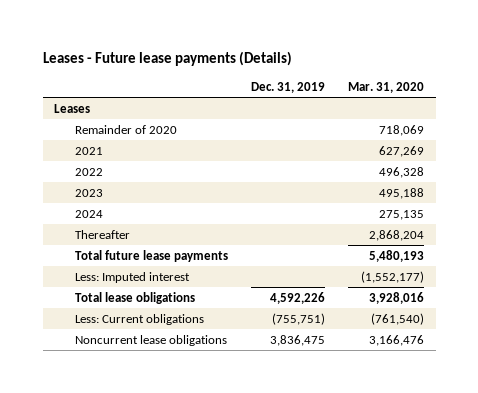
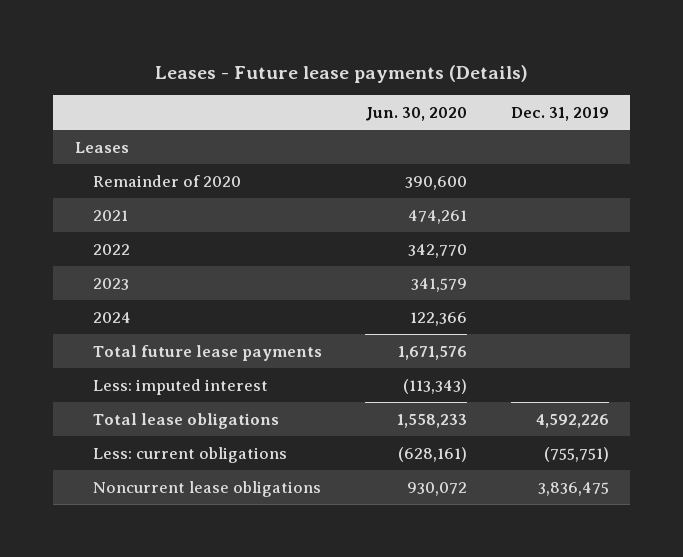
- | Dec. 31, 2019 | Mar. 31, 2020
+ | Jun. 30, 2020 | Dec. 31, 2019
- Thereafter | | 2,868,204
- Less: Imputed interest | | (1,552,177)
+ Less: imputed interest | (113,343) |
- Less: Current obligations | (755,751) | (761,540)
+ Less: current obligations | (628,161) | (755,751)

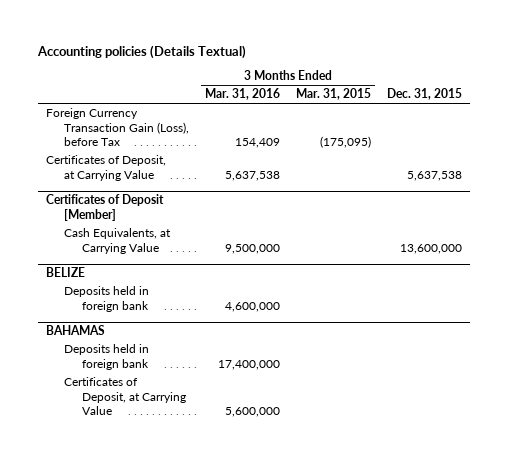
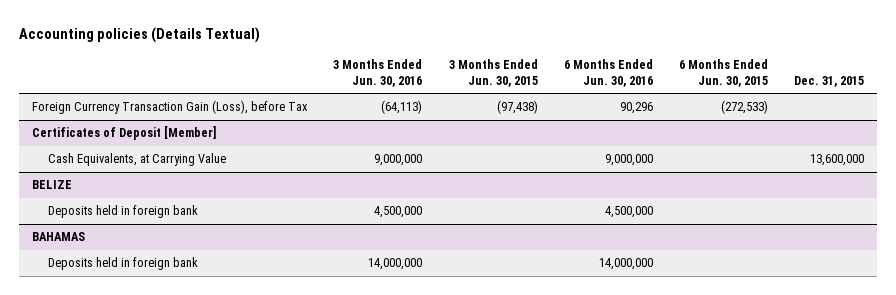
- | 3 Months Ended Mar. 31, 2016 | 3 Months Ended Mar. 31, 2015 | Dec. 31, 2015
+ | 3 Months Ended Jun. 30, 2016 | 3 Months Ended Jun. 30, 2015 | 6 Months Ended Jun. 30, 2016 | 6 Months Ended Jun. 30, 2015 | Dec. 31, 2015
- Certificates of Deposit, at Carrying Value | 5,637,538 | | 5,637,538
@ BAHAMAS
- Certificates of Deposit, at Carrying Value | 5,600,000 | |

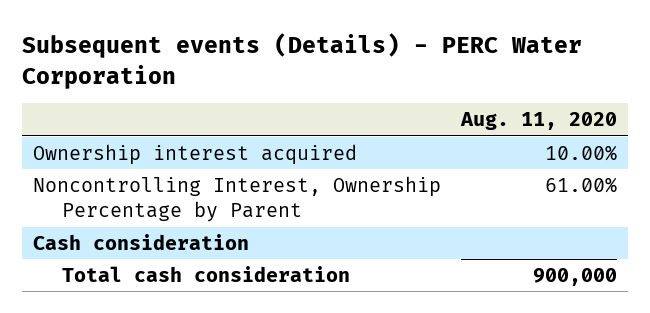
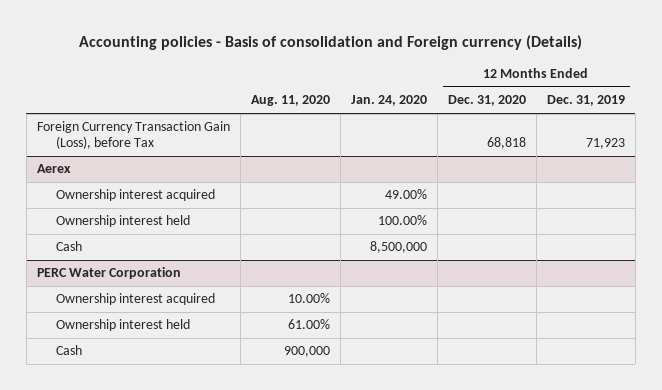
- Subsequent events (Details) - PERC Water Corporation
+ Accounting policies - Basis of consolidation and Foreign currency (Details)
- | Aug. 11, 2020
+ | Aug. 11, 2020 | Jan. 24, 2020 | 12 Months Ended Dec. 31, 2020 | 12 Months Ended Dec. 31, 2019
- Ownership interest acquired | 10.00%
- Noncontrolling Interest, Ownership Percentage by Parent | 61.00%
- Cash consideration
- Total cash consideration | 900,000
+ Foreign Currency Transaction Gain (Loss), before Tax | | | 68,818 | 71,923
+ Aerex
+ Ownership interest acquired | | 49.00% | |
+ Ownership interest held | | 100.00% | |
+ Cash | | 8,500,000 | |
+ PERC Water Corporation
+ Ownership interest acquired | 10.00% | | |
+ Ownership interest held | 61.00% | | |
+ Cash | 900,000 | | |

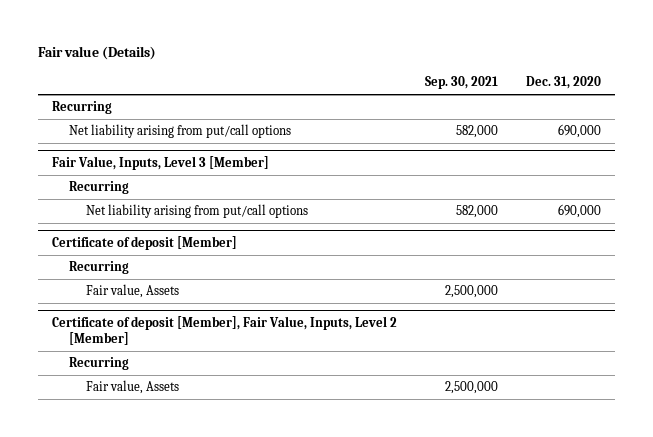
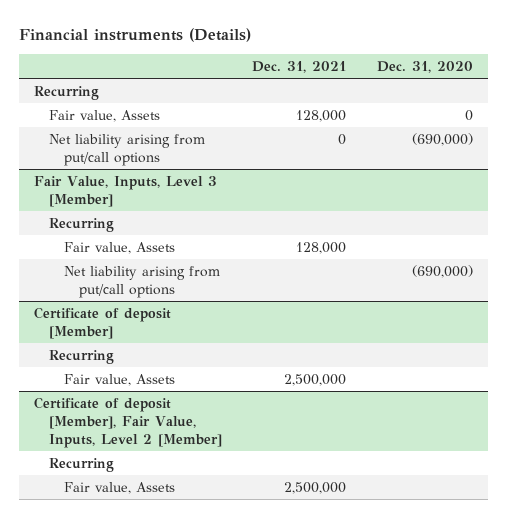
- Fair value (Details)
+ Financial instruments (Details)
- | Sep. 30, 2021 | Dec. 31, 2020
+ | Dec. 31, 2021 | Dec. 31, 2020
- Net liability arising from put/call options | 582,000 | 690,000
+ Fair value, Assets | 128,000 | 0
+ Net liability arising from put/call options | 0 | (690,000)
@ Fair Value, Inputs, Level 3 [Member]
- Net liability arising from put/call options | 582,000 | 690,000
+ Fair value, Assets | 128,000 |
+ Net liability arising from put/call options | | (690,000)

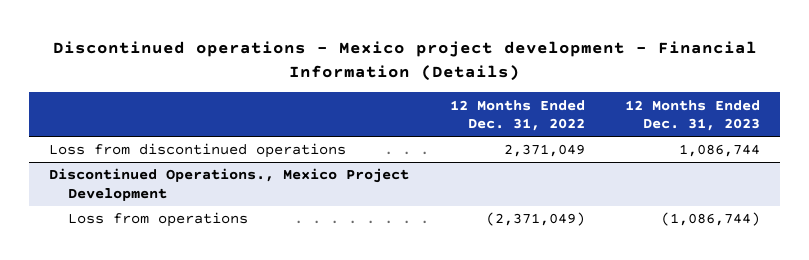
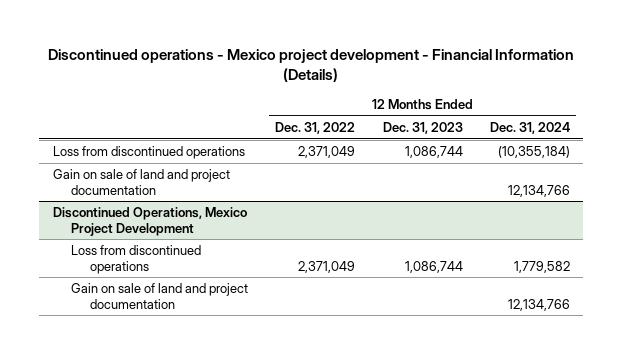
- | 12 Months Ended Dec. 31, 2022 | 12 Months Ended Dec. 31, 2023
+ | 12 Months Ended Dec. 31, 2022 | 12 Months Ended Dec. 31, 2023 | 12 Months Ended Dec. 31, 2024
- Discontinued Operations., Mexico Project Development
- Loss from operations | (2,371,049) | (1,086,744)
+ Gain on sale of land and project documentation | | | 12,134,766
+ Discontinued Operations, Mexico Project Development
+ Loss from discontinued operations | 2,371,049 | 1,086,744 | 1,779,582
+ Gain on sale of land and project documentation | | | 12,134,766

